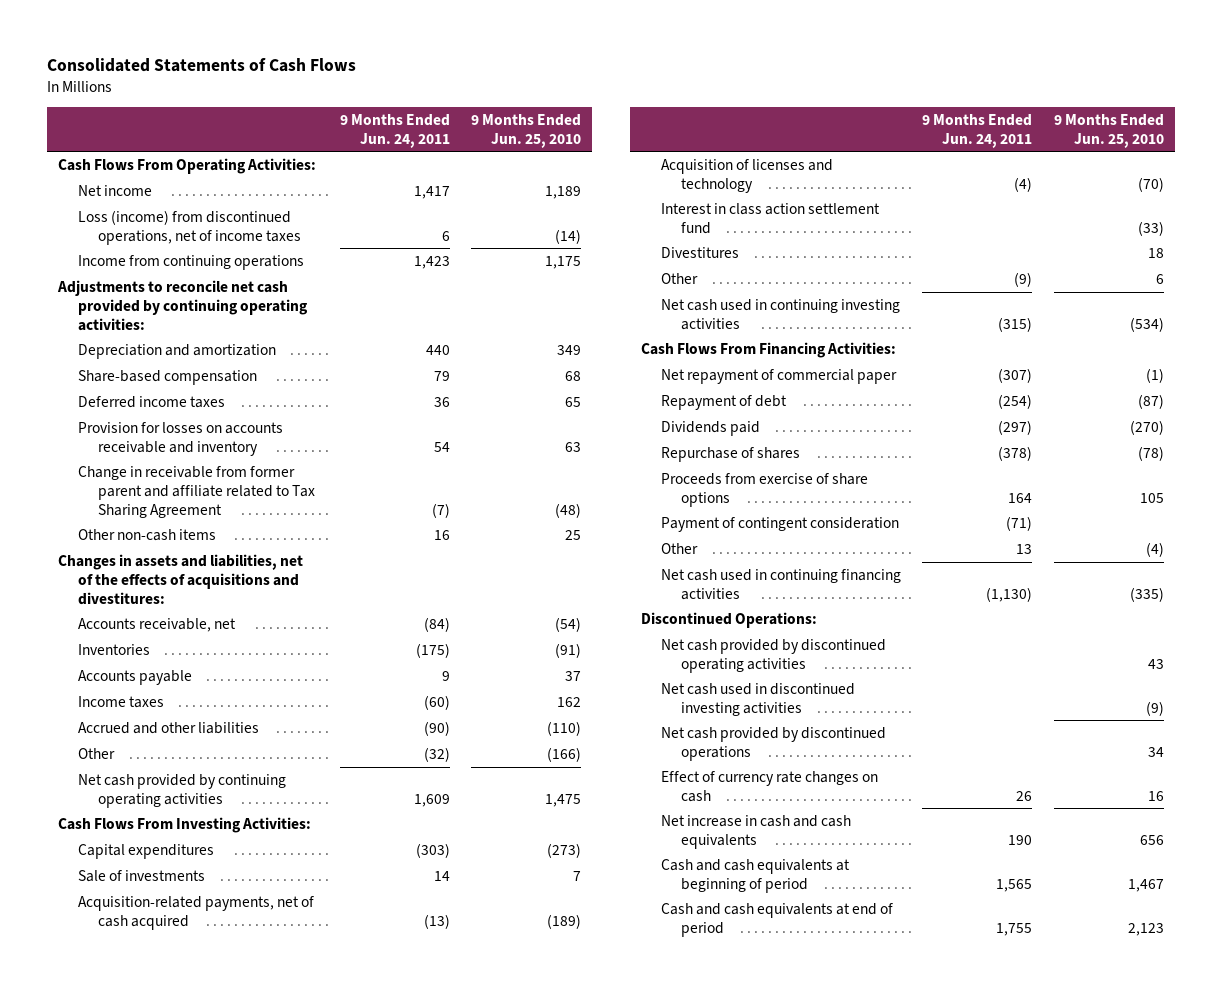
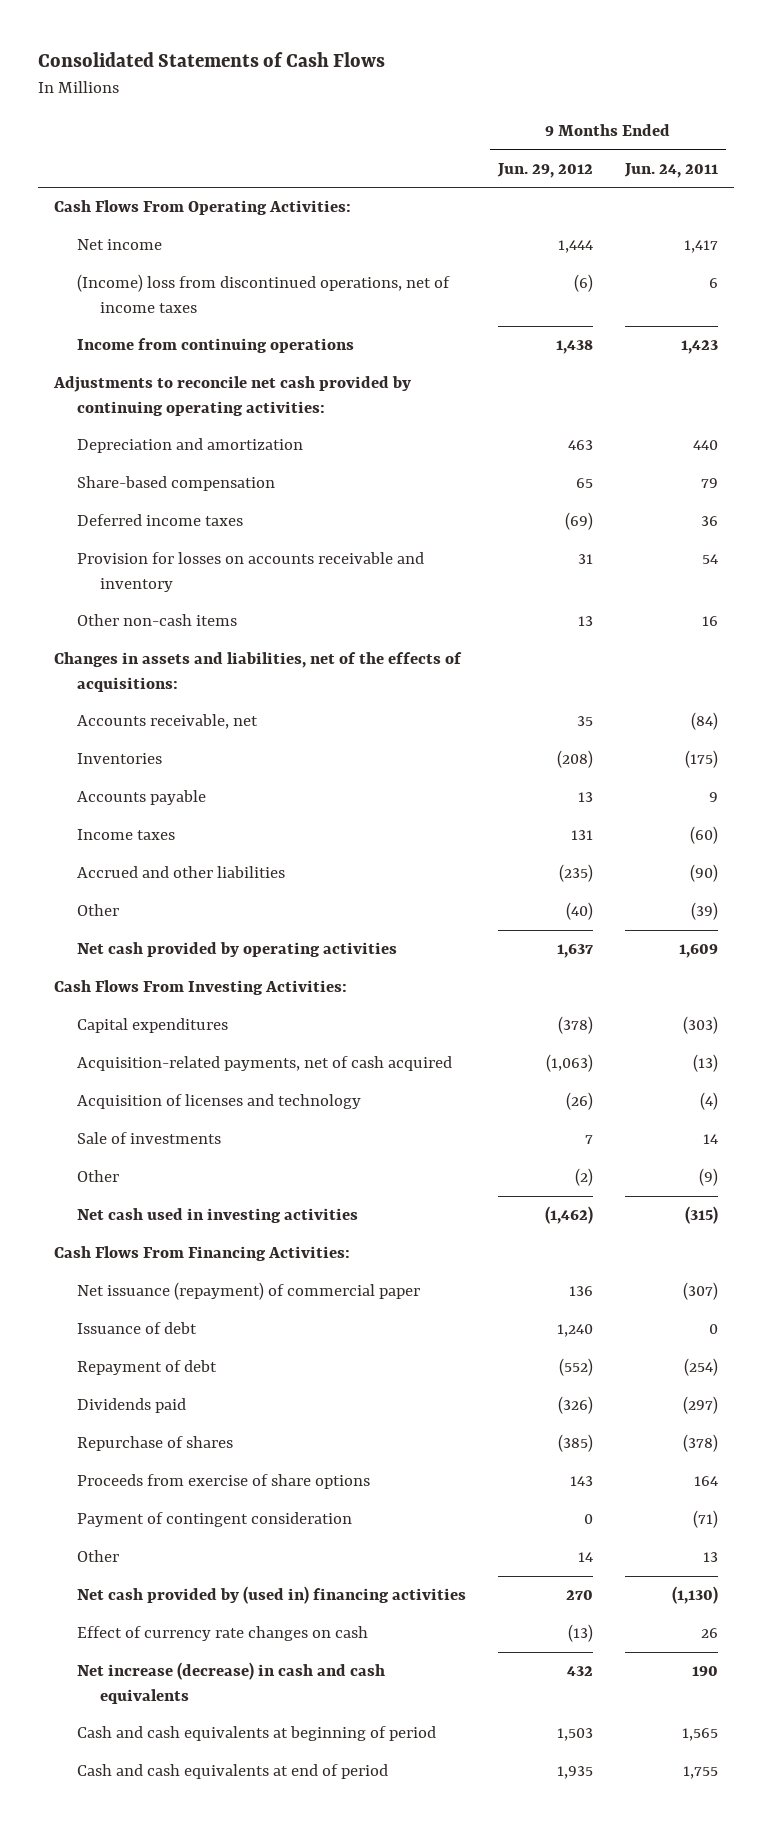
- | 9 Months Ended Jun. 24, 2011 | 9 Months Ended Jun. 25, 2010
+ | 9 Months Ended Jun. 29, 2012 | 9 Months Ended Jun. 24, 2011
- Loss (income) from discontinued operations, net of income taxes | 6 | (14)
+ (Income) loss from discontinued operations, net of income taxes | (6) | 6
- Change in receivable from former parent and affiliate related to Tax Sharing Agreement | (7) | (48)
- Changes in assets and liabilities, net of the effects of acquisitions and divestitures:
+ Changes in assets and liabilities, net of the effects of acquisitions:
- Other | (32) | (166)
- Net cash provided by continuing operating activities | 1,609 | 1,475
+ Other | (40) | (39)
+ Net cash provided by operating activities | 1,637 | 1,609
- Interest in class action settlement fund | | (33)
- Divestitures | | 18
moved down: Sale of investments | 7 | 14
- Net cash used in continuing investing activities | (315) | (534)
+ Net cash used in investing activities | (1,462) | (315)
- Net repayment of commercial paper | (307) | (1)
+ Net issuance (repayment) of commercial paper | 136 | (307)
+ Issuance of debt | 1,240 | 0
- Net cash used in continuing financing activities | (1,130) | (335)
- Discontinued Operations:
- Net cash provided by discontinued operating activities | | 43
- Net cash used in discontinued investing activities | | (9)
- Net cash provided by discontinued operations | | 34
+ Net cash provided by (used in) financing activities | 270 | (1,130)
- Net increase in cash and cash equivalents | 190 | 656
+ Net increase (decrease) in cash and cash equivalents | 432 | 190

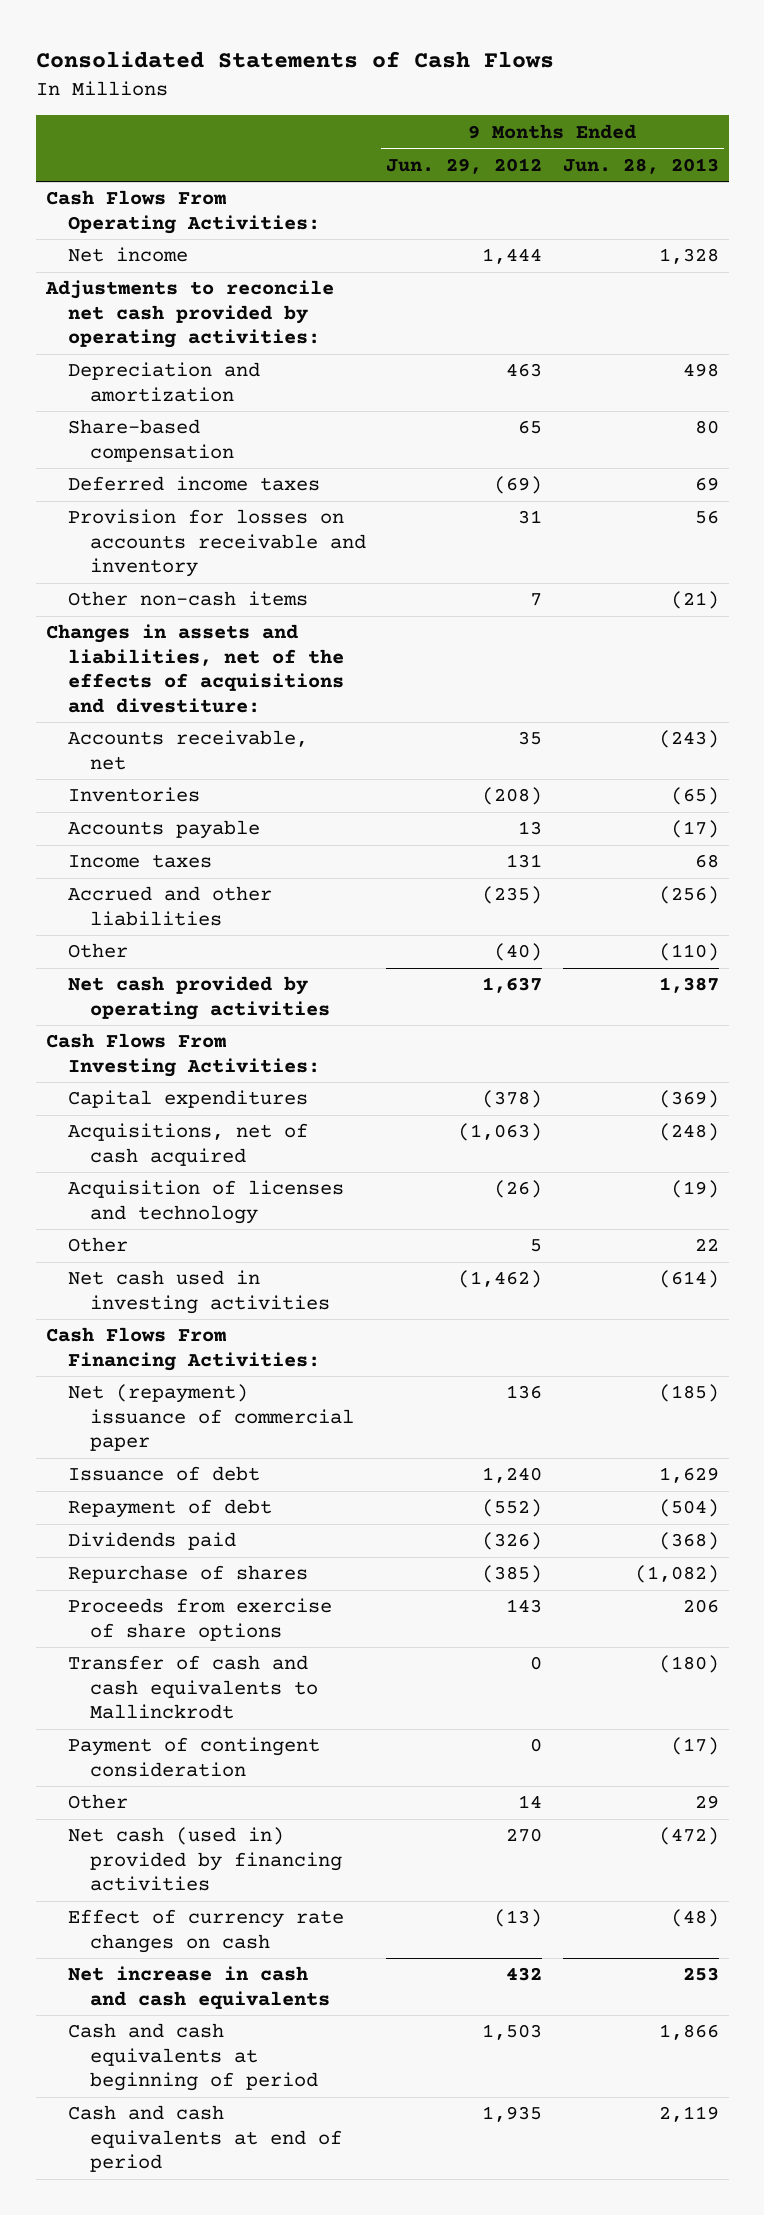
- | 9 Months Ended Jun. 29, 2012 | 9 Months Ended Jun. 24, 2011
+ | 9 Months Ended Jun. 29, 2012 | 9 Months Ended Jun. 28, 2013
- (Income) loss from discontinued operations, net of income taxes | (6) | 6
- Income from continuing operations | 1,438 | 1,423
- Adjustments to reconcile net cash provided by continuing operating activities:
+ Adjustments to reconcile net cash provided by operating activities:
- Other non-cash items | 13 | 16
- Changes in assets and liabilities, net of the effects of acquisitions:
+ Other non-cash items | 7 | (21)
+ Changes in assets and liabilities, net of the effects of acquisitions and divestiture:
- Acquisition-related payments, net of cash acquired | (1,063) | (13)
+ Acquisitions, net of cash acquired | (1,063) | (248)
- Sale of investments | 7 | 14
- Other | (2) | (9)
+ Other | 5 | 22
- Net issuance (repayment) of commercial paper | 136 | (307)
+ Net (repayment) issuance of commercial paper | 136 | (185)
+ Transfer of cash and cash equivalents to Mallinckrodt | 0 | (180)
- Net cash provided by (used in) financing activities | 270 | (1,130)
+ Net cash (used in) provided by financing activities | 270 | (472)
- Net increase (decrease) in cash and cash equivalents | 432 | 190
+ Net increase in cash and cash equivalents | 432 | 253

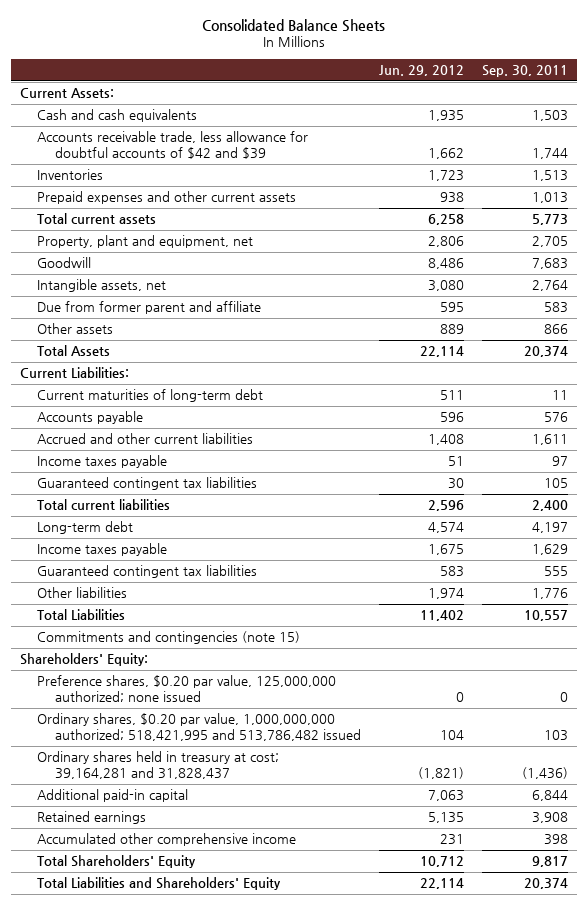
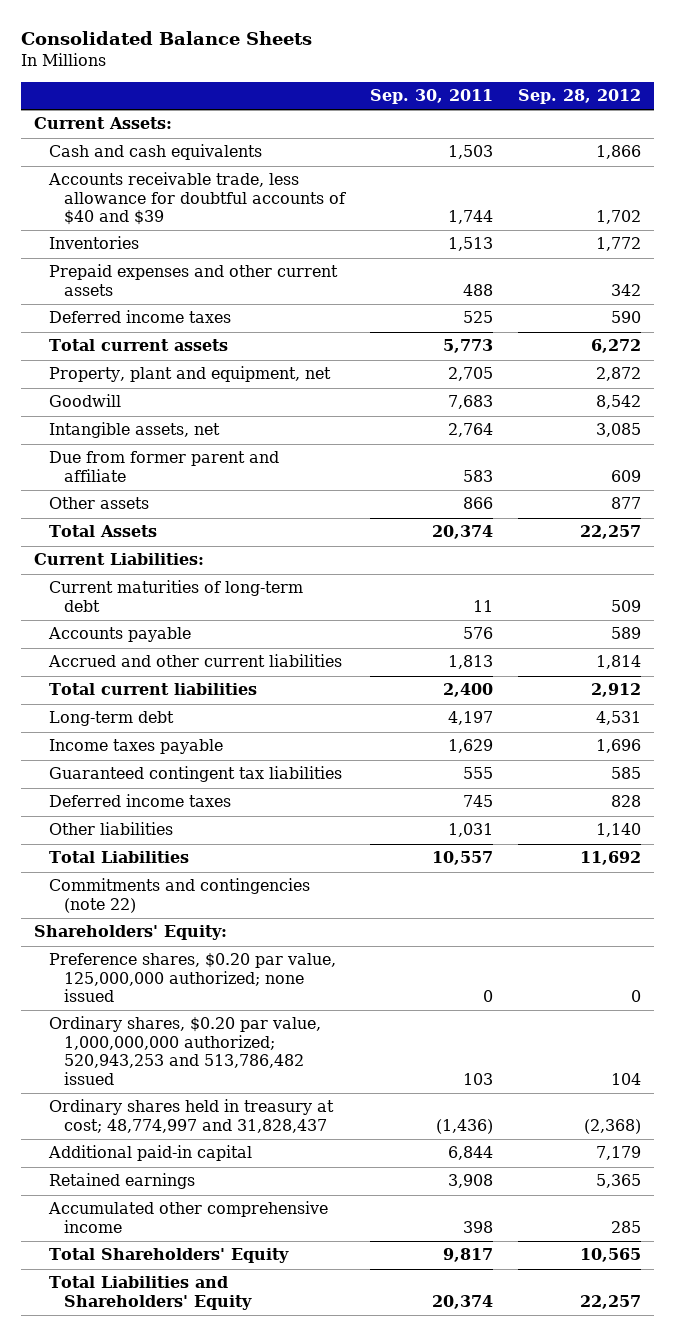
- | Jun. 29, 2012 | Sep. 30, 2011
+ | Sep. 30, 2011 | Sep. 28, 2012
- Accounts receivable trade, less allowance for doubtful accounts of $42 and $39 | 1,662 | 1,744
+ Accounts receivable trade, less allowance for doubtful accounts of $40 and $39 | 1,744 | 1,702
- Prepaid expenses and other current assets | 938 | 1,013
+ Prepaid expenses and other current assets | 488 | 342
+ Deferred income taxes | 525 | 590
- Accrued and other current liabilities | 1,408 | 1,611
- Income taxes payable | 51 | 97
- Guaranteed contingent tax liabilities | 30 | 105
+ Accrued and other current liabilities | 1,813 | 1,814
- Other liabilities | 1,974 | 1,776
+ Deferred income taxes | 745 | 828
+ Other liabilities | 1,031 | 1,140
- Commitments and contingencies (note 15)
+ Commitments and contingencies (note 22)
- Ordinary shares, $0.20 par value, 1,000,000,000 authorized; 518,421,995 and 513,786,482 issued | 104 | 103
- Ordinary shares held in treasury at cost; 39,164,281 and 31,828,437 | (1,821) | (1,436)
+ Ordinary shares, $0.20 par value, 1,000,000,000 authorized; 520,943,253 and 513,786,482 issued | 103 | 104
+ Ordinary shares held in treasury at cost; 48,774,997 and 31,828,437 | (1,436) | (2,368)

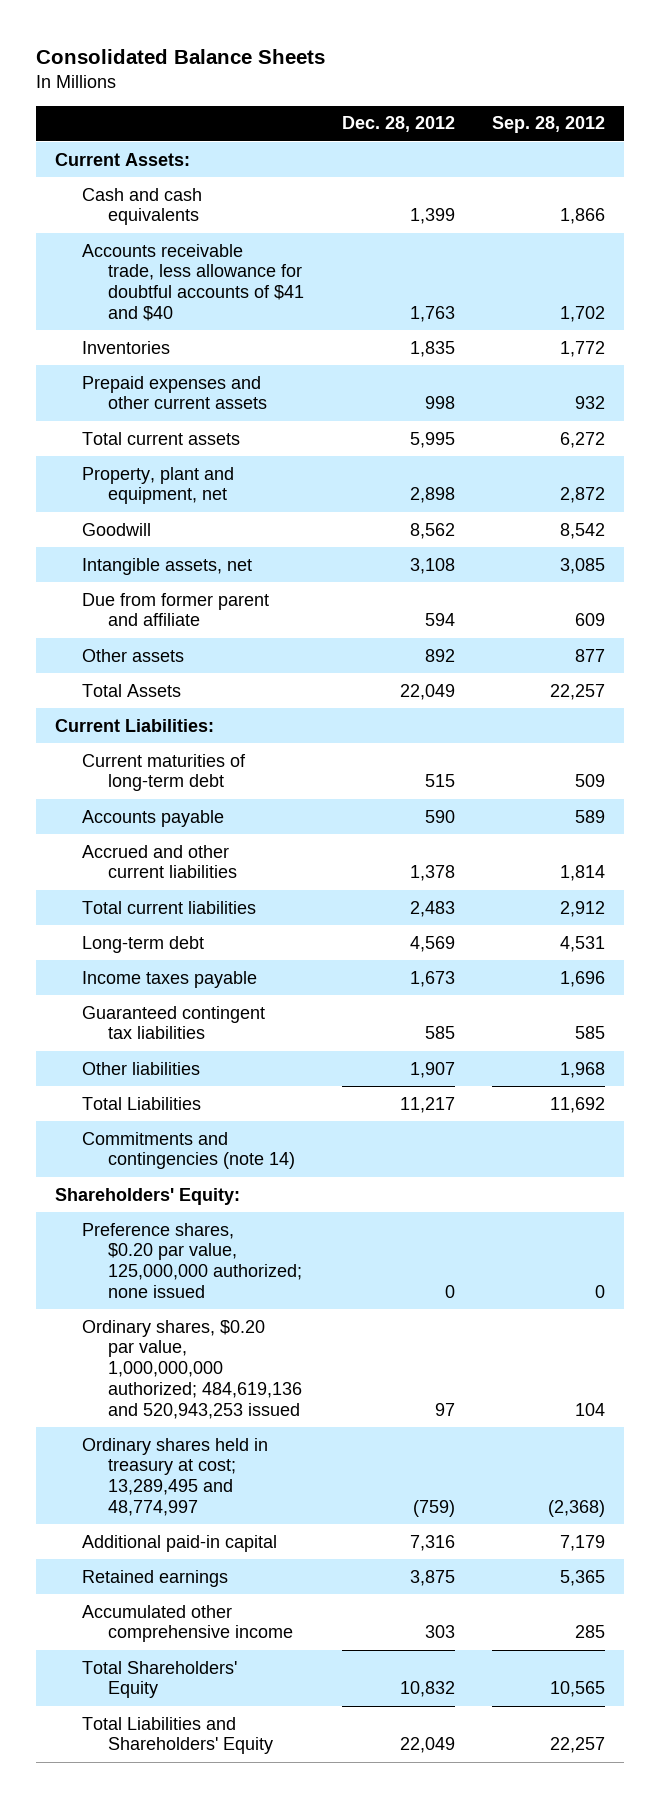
- | Sep. 30, 2011 | Sep. 28, 2012
+ | Dec. 28, 2012 | Sep. 28, 2012
- Accounts receivable trade, less allowance for doubtful accounts of $40 and $39 | 1,744 | 1,702
+ Accounts receivable trade, less allowance for doubtful accounts of $41 and $40 | 1,763 | 1,702
- Prepaid expenses and other current assets | 488 | 342
- Deferred income taxes | 525 | 590
+ Prepaid expenses and other current assets | 998 | 932
- Deferred income taxes | 745 | 828
- Other liabilities | 1,031 | 1,140
+ Other liabilities | 1,907 | 1,968
- Commitments and contingencies (note 22)
+ Commitments and contingencies (note 14)
- Ordinary shares, $0.20 par value, 1,000,000,000 authorized; 520,943,253 and 513,786,482 issued | 103 | 104
- Ordinary shares held in treasury at cost; 48,774,997 and 31,828,437 | (1,436) | (2,368)
+ Ordinary shares, $0.20 par value, 1,000,000,000 authorized; 484,619,136 and 520,943,253 issued | 97 | 104
+ Ordinary shares held in treasury at cost; 13,289,495 and 48,774,997 | (759) | (2,368)

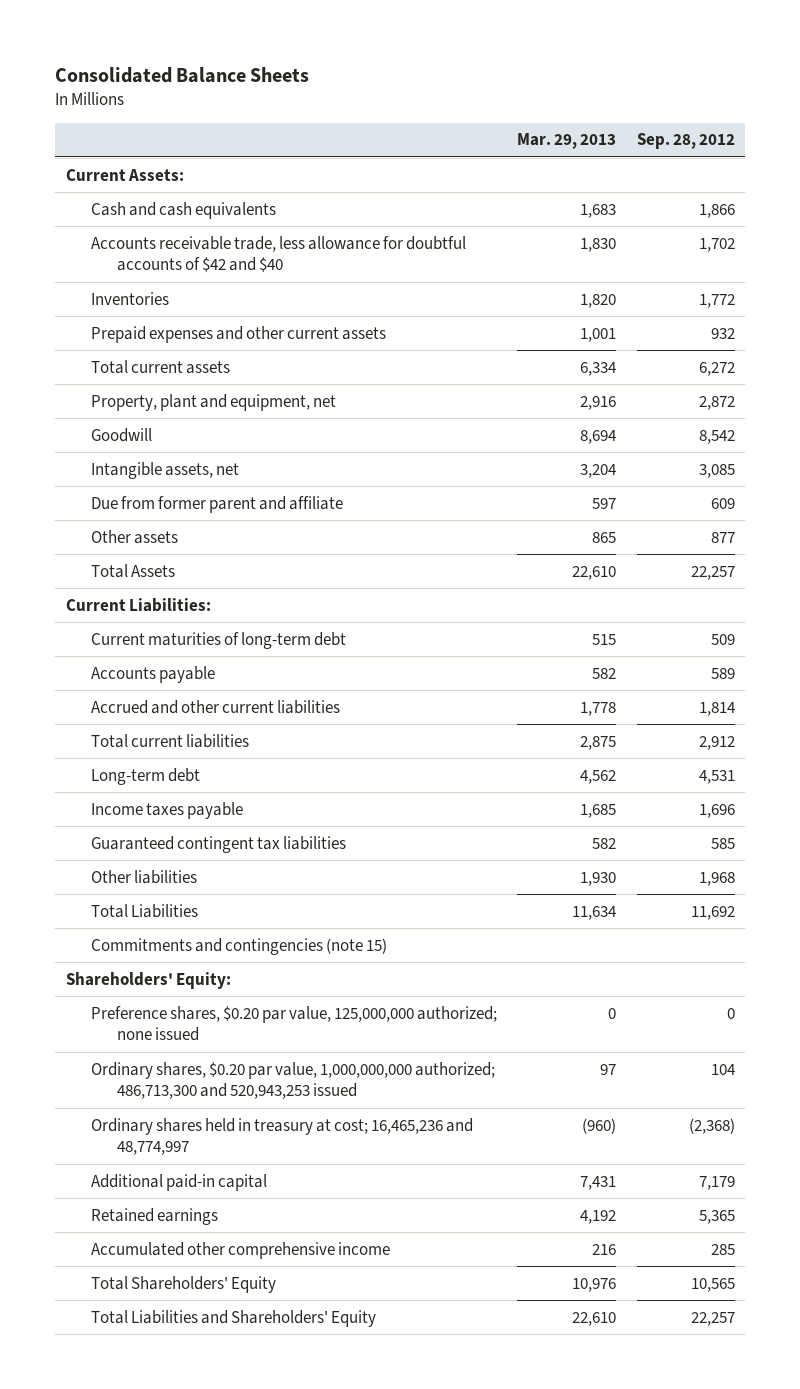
- | Dec. 28, 2012 | Sep. 28, 2012
+ | Mar. 29, 2013 | Sep. 28, 2012
- Accounts receivable trade, less allowance for doubtful accounts of $41 and $40 | 1,763 | 1,702
+ Accounts receivable trade, less allowance for doubtful accounts of $42 and $40 | 1,830 | 1,702
- Commitments and contingencies (note 14)
+ Commitments and contingencies (note 15)
- Ordinary shares, $0.20 par value, 1,000,000,000 authorized; 484,619,136 and 520,943,253 issued | 97 | 104
- Ordinary shares held in treasury at cost; 13,289,495 and 48,774,997 | (759) | (2,368)
+ Ordinary shares, $0.20 par value, 1,000,000,000 authorized; 486,713,300 and 520,943,253 issued | 97 | 104
+ Ordinary shares held in treasury at cost; 16,465,236 and 48,774,997 | (960) | (2,368)

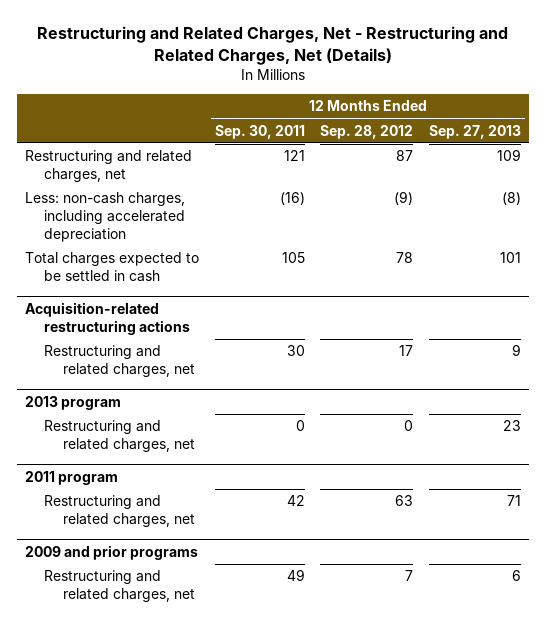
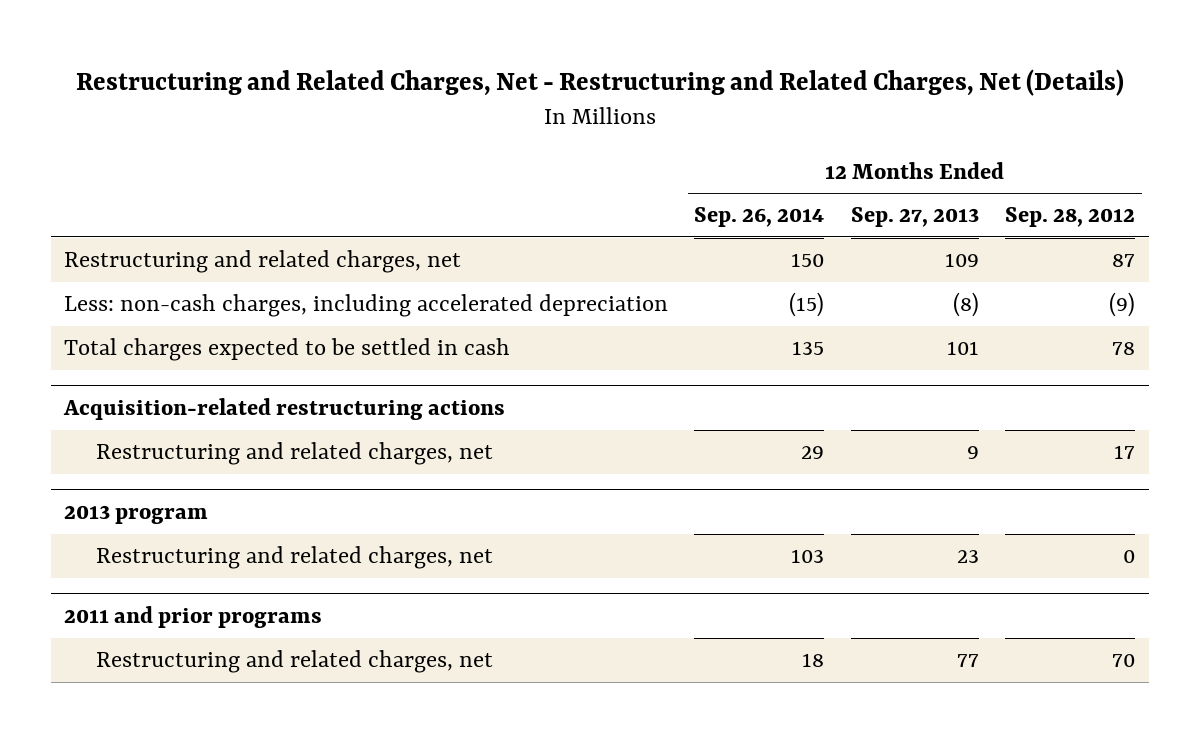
- | 12 Months Ended Sep. 30, 2011 | 12 Months Ended Sep. 28, 2012 | 12 Months Ended Sep. 27, 2013
+ | 12 Months Ended Sep. 26, 2014 | 12 Months Ended Sep. 27, 2013 | 12 Months Ended Sep. 28, 2012
- 2011 program
- Restructuring and related charges, net | 42 | 63 | 71
- 2009 and prior programs
- Restructuring and related charges, net | 49 | 7 | 6
+ 2011 and prior programs
+ Restructuring and related charges, net | 18 | 77 | 70

